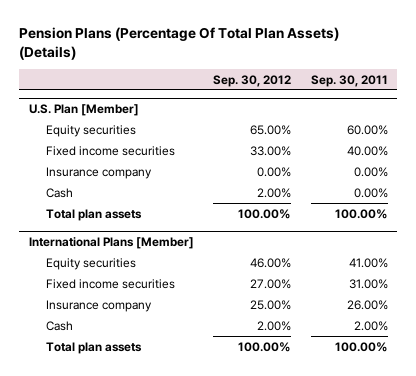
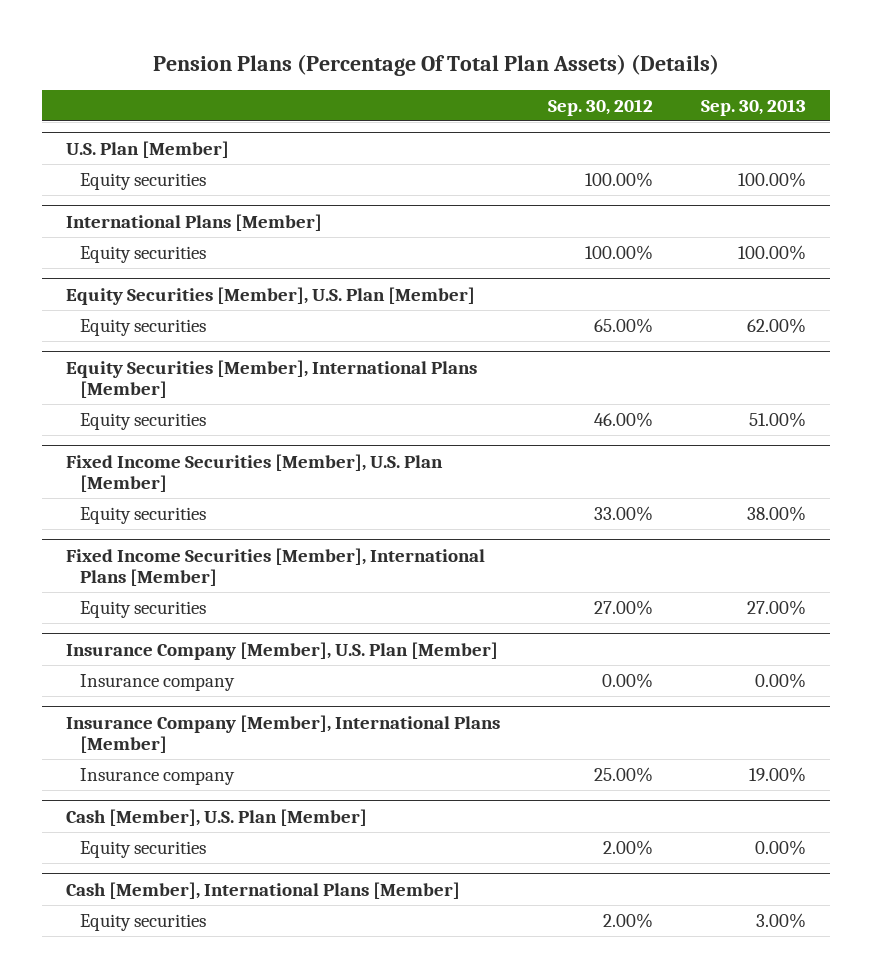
- | Sep. 30, 2012 | Sep. 30, 2011
+ | Sep. 30, 2012 | Sep. 30, 2013
@ U.S. Plan [Member]
- Equity securities | 65.00% | 60.00%
- Fixed income securities | 33.00% | 40.00%
- Insurance company | 0.00% | 0.00%
- Cash | 2.00% | 0.00%
- Total plan assets | 100.00% | 100.00%
+ Equity securities | 100.00% | 100.00%
@ International Plans [Member]
+ Equity securities | 100.00% | 100.00%
+ Equity Securities [Member], U.S. Plan [Member]
+ Equity securities | 65.00% | 62.00%
+ Equity Securities [Member], International Plans [Member]
@ International Plans [Member]
- Fixed income securities | 27.00% | 31.00%
+ Fixed Income Securities [Member], U.S. Plan [Member]
+ Equity securities | 33.00% | 38.00%
+ Fixed Income Securities [Member], International Plans [Member]
+ Equity securities | 27.00% | 27.00%
+ Insurance Company [Member], U.S. Plan [Member]
+ Insurance company | 0.00% | 0.00%
+ Insurance Company [Member], International Plans [Member]
@ International Plans [Member]
- Cash | 2.00% | 2.00%
- Total plan assets | 100.00% | 100.00%
+ Cash [Member], U.S. Plan [Member]
+ Equity securities | 2.00% | 0.00%
+ Cash [Member], International Plans [Member]
+ Equity securities | 2.00% | 3.00%

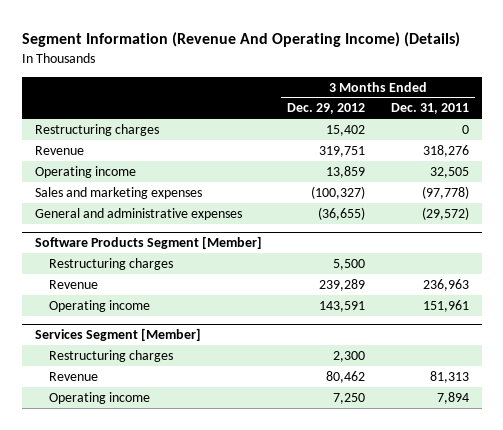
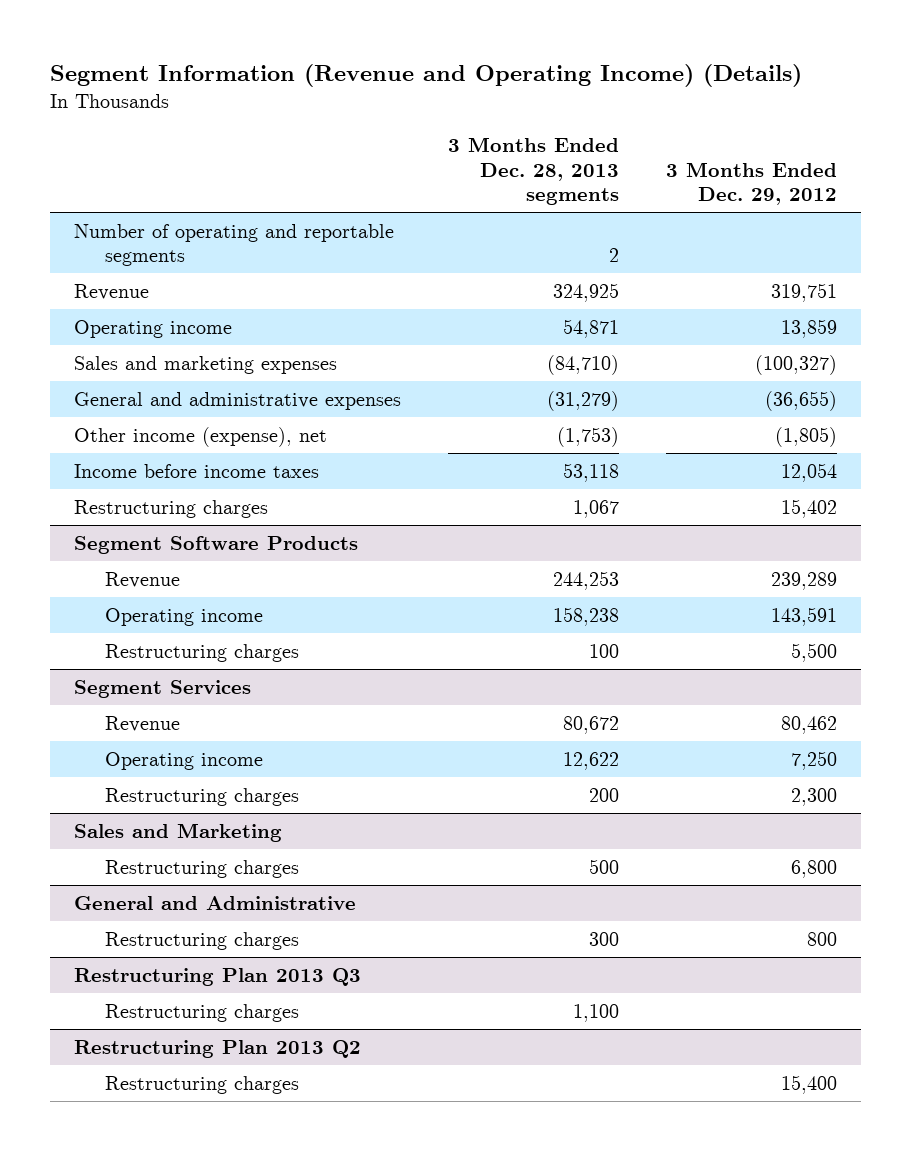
- Segment Information (Revenue And Operating Income) (Details)
+ Segment Information (Revenue and Operating Income) (Details)
- | 3 Months Ended Dec. 29, 2012 | 3 Months Ended Dec. 31, 2011
+ | 3 Months Ended Dec. 28, 2013 segments | 3 Months Ended Dec. 29, 2012
+ Number of operating and reportable segments | 2 |
- Software Products Segment [Member]
- Restructuring charges | 5,500 |
+ Other income (expense), net | (1,753) | (1,805)
+ Income before income taxes | 53,118 | 12,054
moved down: Restructuring charges | 1,067 | 15,402
+ Segment Software Products
- Services Segment [Member]
- Restructuring charges | 2,300 |
+ Restructuring charges | 100 | 5,500
+ Segment Services
+ Restructuring charges | 200 | 2,300
+ Sales and Marketing
+ Restructuring charges | 500 | 6,800
+ General and Administrative
+ Restructuring charges | 300 | 800
+ Restructuring Plan 2013 Q3
+ Restructuring charges | 1,100 |
+ Restructuring Plan 2013 Q2
+ Restructuring charges | | 15,400

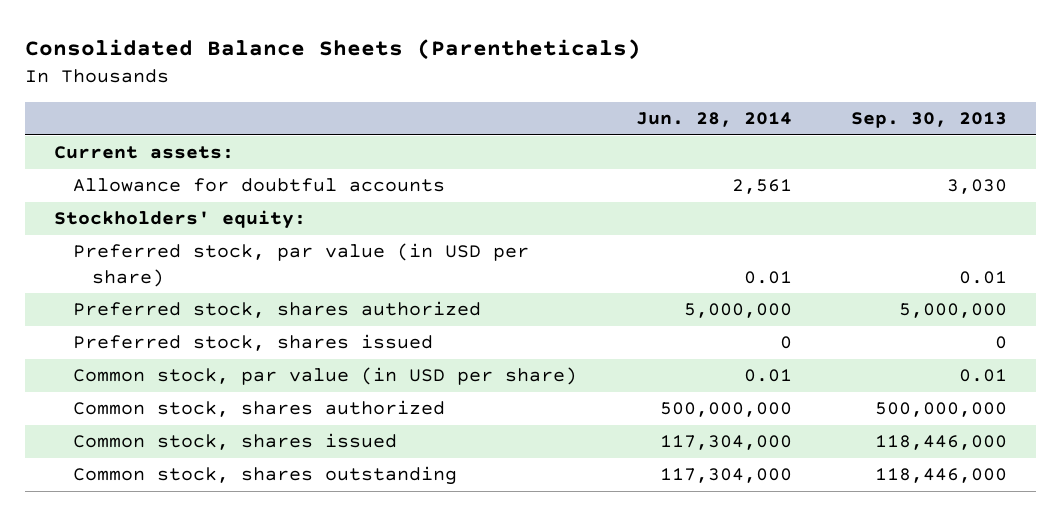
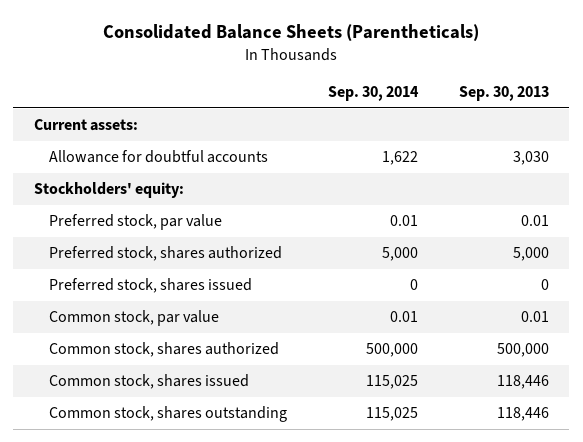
- | Jun. 28, 2014 | Sep. 30, 2013
+ | Sep. 30, 2014 | Sep. 30, 2013
- Preferred stock, par value (in USD per share) | 0.01 | 0.01
- Preferred stock, shares authorized | 5,000,000 | 5,000,000
+ Preferred stock, par value | 0.01 | 0.01
+ Preferred stock, shares authorized | 5,000 | 5,000
- Common stock, par value (in USD per share) | 0.01 | 0.01
- Common stock, shares authorized | 500,000,000 | 500,000,000
- Common stock, shares issued | 117,304,000 | 118,446,000
- Common stock, shares outstanding | 117,304,000 | 118,446,000
+ Common stock, par value | 0.01 | 0.01
+ Common stock, shares authorized | 500,000 | 500,000
+ Common stock, shares issued | 115,025 | 118,446
+ Common stock, shares outstanding | 115,025 | 118,446

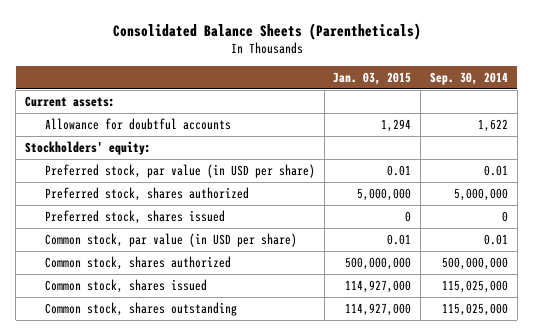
- | Sep. 30, 2014 | Sep. 30, 2013
+ | Jan. 03, 2015 | Sep. 30, 2014
- Preferred stock, par value | 0.01 | 0.01
- Preferred stock, shares authorized | 5,000 | 5,000
+ Preferred stock, par value (in USD per share) | 0.01 | 0.01
+ Preferred stock, shares authorized | 5,000,000 | 5,000,000
- Common stock, par value | 0.01 | 0.01
- Common stock, shares authorized | 500,000 | 500,000
- Common stock, shares issued | 115,025 | 118,446
- Common stock, shares outstanding | 115,025 | 118,446
+ Common stock, par value (in USD per share) | 0.01 | 0.01
+ Common stock, shares authorized | 500,000,000 | 500,000,000
+ Common stock, shares issued | 114,927,000 | 115,025,000
+ Common stock, shares outstanding | 114,927,000 | 115,025,000

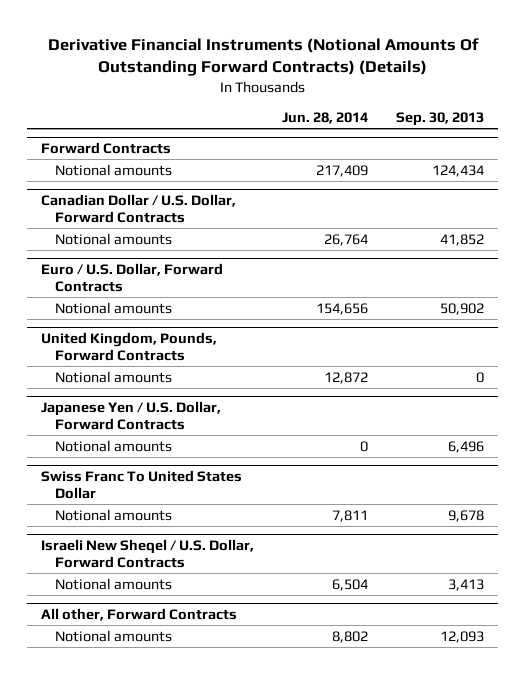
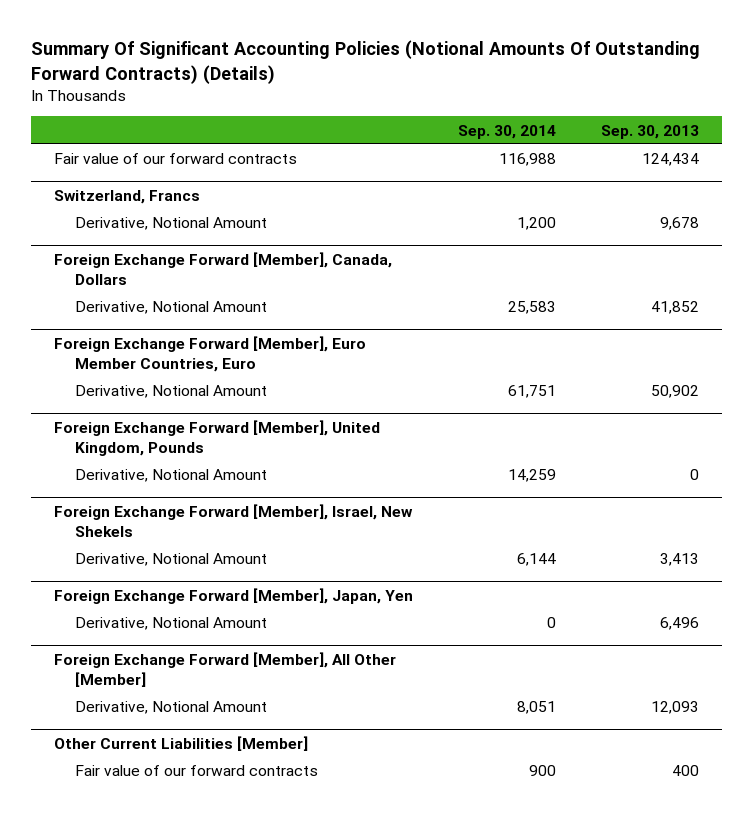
- Derivative Financial Instruments (Notional Amounts Of Outstanding Forward Contracts) (Details)
+ Summary Of Significant Accounting Policies (Notional Amounts Of Outstanding Forward Contracts) (Details)
- | Jun. 28, 2014 | Sep. 30, 2013
+ | Sep. 30, 2014 | Sep. 30, 2013
- Forward Contracts
- Notional amounts | 217,409 | 124,434
- Canadian Dollar / U.S. Dollar, Forward Contracts
- Notional amounts | 26,764 | 41,852
- Euro / U.S. Dollar, Forward Contracts
- Notional amounts | 154,656 | 50,902
- United Kingdom, Pounds, Forward Contracts
- Notional amounts | 12,872 | 0
- Japanese Yen / U.S. Dollar, Forward Contracts
- Notional amounts | 0 | 6,496
- Swiss Franc To United States Dollar
- Notional amounts | 7,811 | 9,678
- Israeli New Sheqel / U.S. Dollar, Forward Contracts
- Notional amounts | 6,504 | 3,413
- All other, Forward Contracts
- Notional amounts | 8,802 | 12,093
+ Fair value of our forward contracts | 116,988 | 124,434
+ Switzerland, Francs
+ Derivative, Notional Amount | 1,200 | 9,678
+ Foreign Exchange Forward [Member], Canada, Dollars
+ Derivative, Notional Amount | 25,583 | 41,852
+ Foreign Exchange Forward [Member], Euro Member Countries, Euro
+ Derivative, Notional Amount | 61,751 | 50,902
+ Foreign Exchange Forward [Member], United Kingdom, Pounds
+ Derivative, Notional Amount | 14,259 | 0
+ Foreign Exchange Forward [Member], Israel, New Shekels
+ Derivative, Notional Amount | 6,144 | 3,413
+ Foreign Exchange Forward [Member], Japan, Yen
+ Derivative, Notional Amount | 0 | 6,496
+ Foreign Exchange Forward [Member], All Other [Member]
+ Derivative, Notional Amount | 8,051 | 12,093
+ Other Current Liabilities [Member]
+ Fair value of our forward contracts | 900 | 400

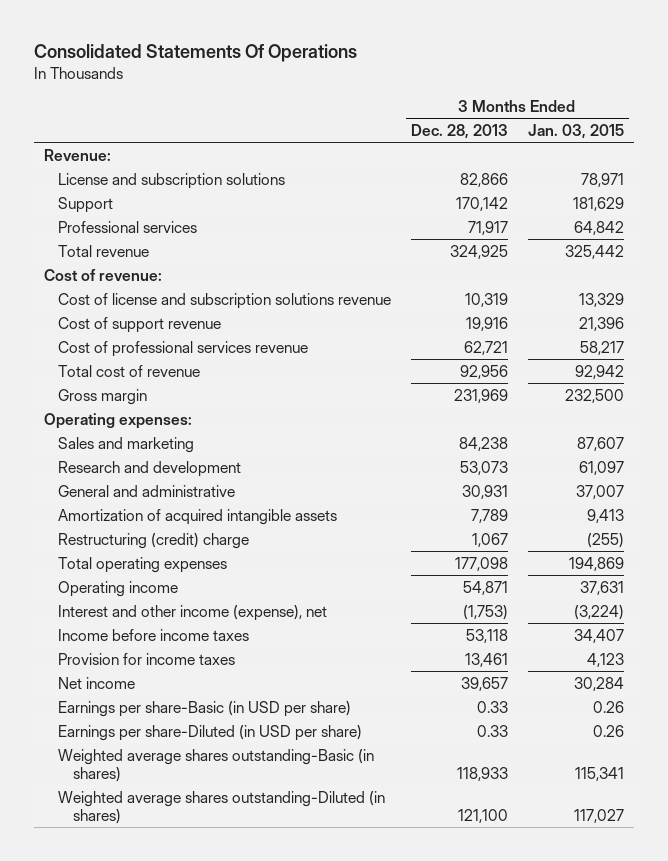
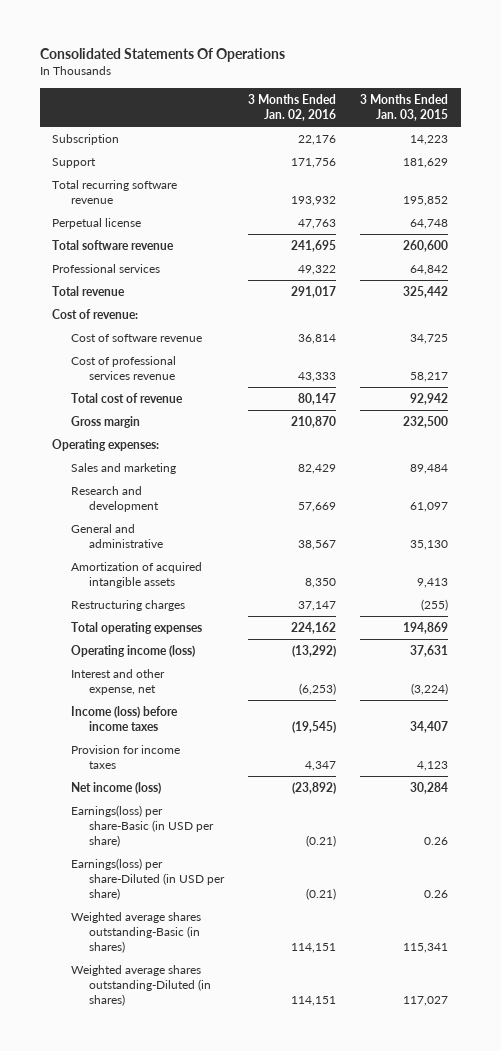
- | 3 Months Ended Dec. 28, 2013 | 3 Months Ended Jan. 03, 2015
+ | 3 Months Ended Jan. 02, 2016 | 3 Months Ended Jan. 03, 2015
- Revenue:
- License and subscription solutions | 82,866 | 78,971
+ Subscription | 22,176 | 14,223
+ Total recurring software revenue | 193,932 | 195,852
+ Perpetual license | 47,763 | 64,748
+ Total software revenue | 241,695 | 260,600
- Cost of license and subscription solutions revenue | 10,319 | 13,329
- Cost of support revenue | 19,916 | 21,396
+ Cost of software revenue | 36,814 | 34,725
- Sales and marketing | 84,238 | 87,607
+ Sales and marketing | 82,429 | 89,484
- General and administrative | 30,931 | 37,007
+ General and administrative | 38,567 | 35,130
- Restructuring (credit) charge | 1,067 | (255)
+ Restructuring charges | 37,147 | (255)
- Operating income | 54,871 | 37,631
- Interest and other income (expense), net | (1,753) | (3,224)
- Income before income taxes | 53,118 | 34,407
+ Operating income (loss) | (13,292) | 37,631
+ Interest and other expense, net | (6,253) | (3,224)
+ Income (loss) before income taxes | (19,545) | 34,407
- Net income | 39,657 | 30,284
- Earnings per share-Basic (in USD per share) | 0.33 | 0.26
- Earnings per share-Diluted (in USD per share) | 0.33 | 0.26
+ Net income (loss) | (23,892) | 30,284
+ Earnings(loss) per share-Basic (in USD per share) | (0.21) | 0.26
+ Earnings(loss) per share-Diluted (in USD per share) | (0.21) | 0.26

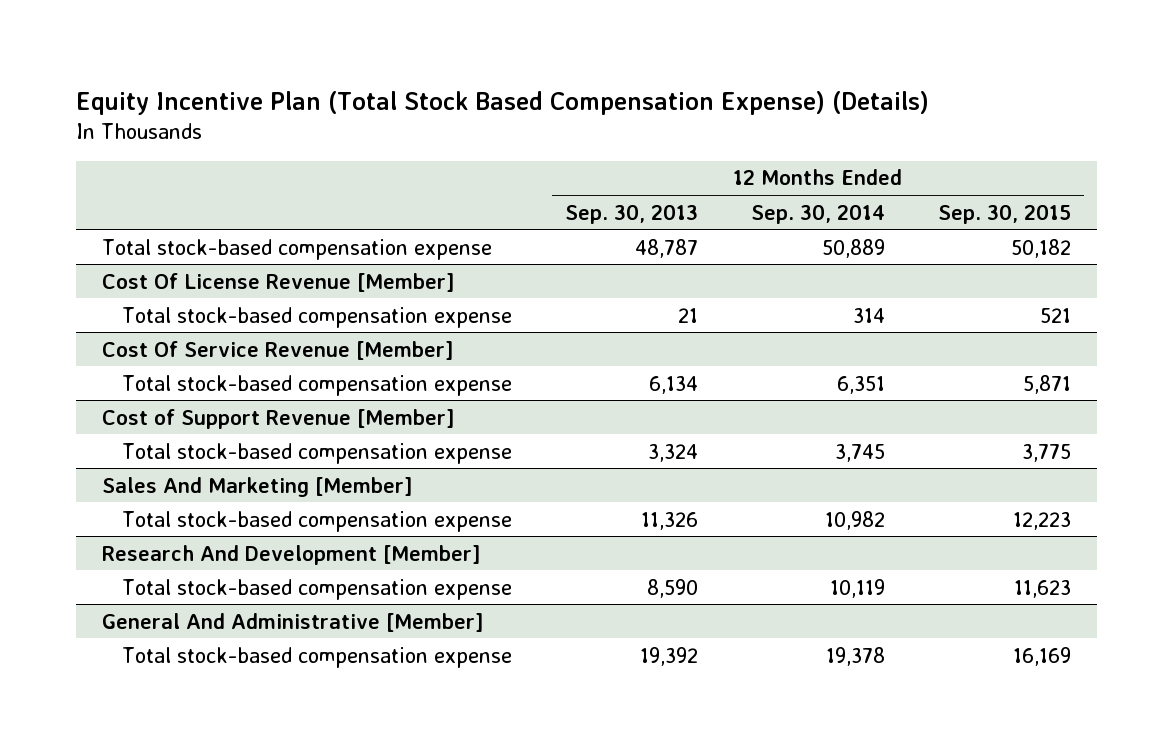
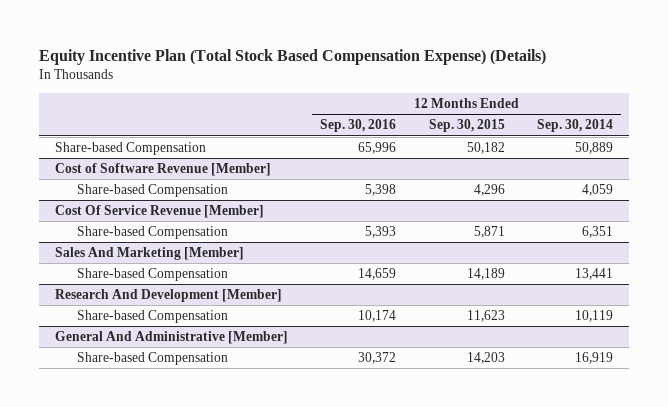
- | 12 Months Ended Sep. 30, 2013 | 12 Months Ended Sep. 30, 2014 | 12 Months Ended Sep. 30, 2015
+ | 12 Months Ended Sep. 30, 2016 | 12 Months Ended Sep. 30, 2015 | 12 Months Ended Sep. 30, 2014
- Total stock-based compensation expense | 48,787 | 50,889 | 50,182
- Cost Of License Revenue [Member]
- Total stock-based compensation expense | 21 | 314 | 521
+ Share-based Compensation | 65,996 | 50,182 | 50,889
+ Cost of Software Revenue [Member]
+ Share-based Compensation | 5,398 | 4,296 | 4,059
@ Cost Of Service Revenue [Member]
- Total stock-based compensation expense | 6,134 | 6,351 | 5,871
- Cost of Support Revenue [Member]
- Total stock-based compensation expense | 3,324 | 3,745 | 3,775
@ Cost Of Service Revenue [Member]
+ Share-based Compensation | 5,393 | 5,871 | 6,351
@ Sales And Marketing [Member]
- Total stock-based compensation expense | 11,326 | 10,982 | 12,223
+ Share-based Compensation | 14,659 | 14,189 | 13,441
@ Research And Development [Member]
- Total stock-based compensation expense | 8,590 | 10,119 | 11,623
+ Share-based Compensation | 10,174 | 11,623 | 10,119
@ General And Administrative [Member]
- Total stock-based compensation expense | 19,392 | 19,378 | 16,169
+ Share-based Compensation | 30,372 | 14,203 | 16,919

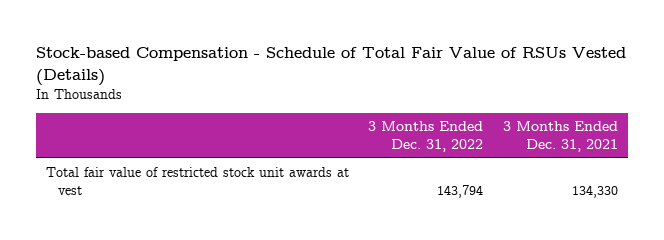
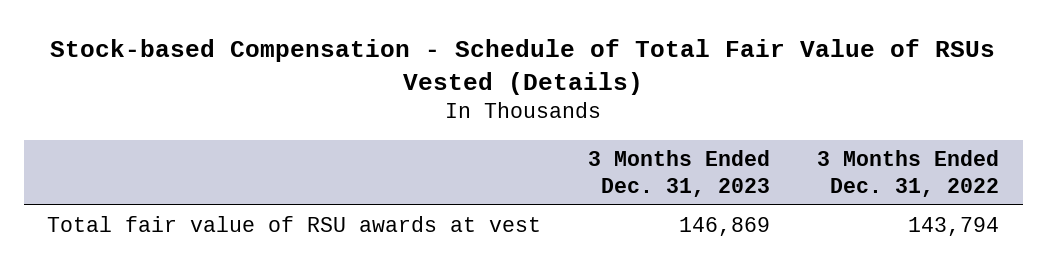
- | 3 Months Ended Dec. 31, 2022 | 3 Months Ended Dec. 31, 2021
+ | 3 Months Ended Dec. 31, 2023 | 3 Months Ended Dec. 31, 2022
- Total fair value of restricted stock unit awards at vest | 143,794 | 134,330
+ Total fair value of RSU awards at vest | 146,869 | 143,794

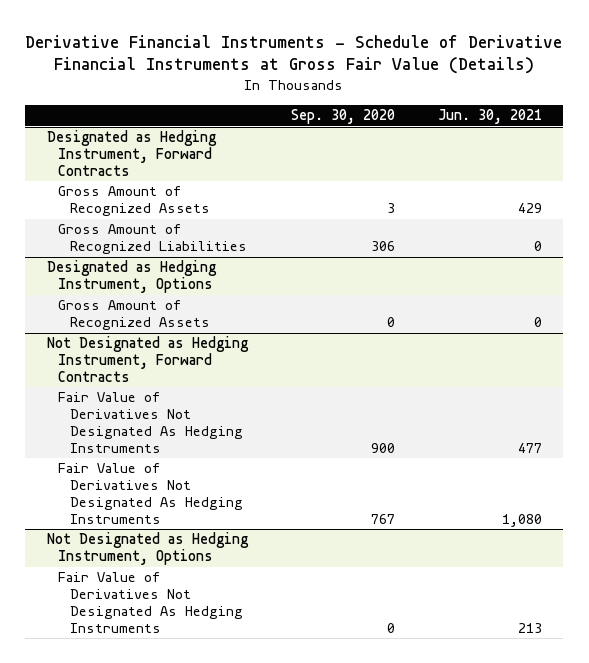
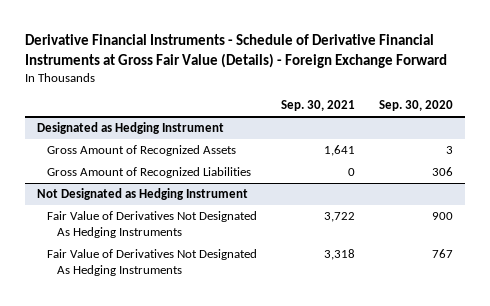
- Derivative Financial Instruments - Schedule of Derivative Financial Instruments at Gross Fair Value (Details)
+ Derivative Financial Instruments - Schedule of Derivative Financial Instruments at Gross Fair Value (Details) - Foreign Exchange Forward
- | Sep. 30, 2020 | Jun. 30, 2021
+ | Sep. 30, 2021 | Sep. 30, 2020
- Designated as Hedging Instrument, Forward Contracts
+ Designated as Hedging Instrument
- Designated as Hedging Instrument, Options
- Gross Amount of Recognized Assets | 0 | 0
- Not Designated as Hedging Instrument, Forward Contracts
+ Not Designated as Hedging Instrument
- Not Designated as Hedging Instrument, Options
- Fair Value of Derivatives Not Designated As Hedging Instruments | 0 | 213

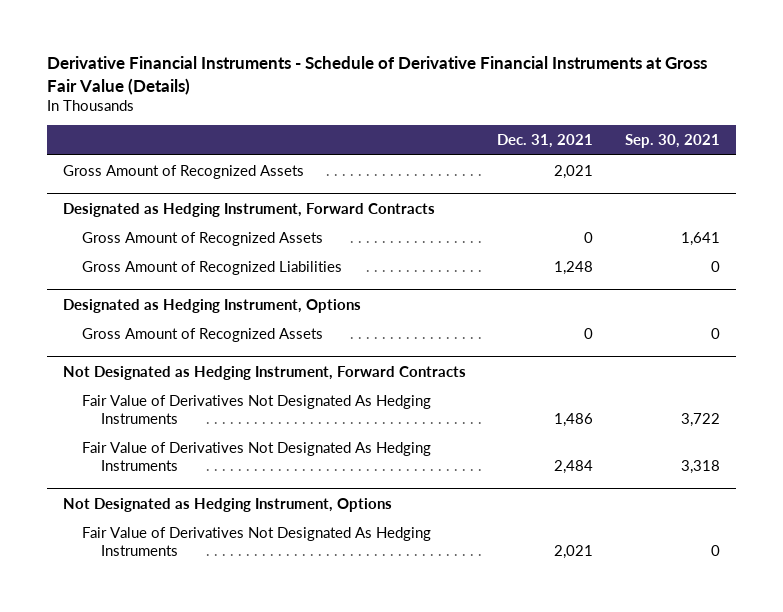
- Derivative Financial Instruments - Schedule of Derivative Financial Instruments at Gross Fair Value (Details) - Foreign Exchange Forward
+ Derivative Financial Instruments - Schedule of Derivative Financial Instruments at Gross Fair Value (Details)
- | Sep. 30, 2021 | Sep. 30, 2020
+ | Dec. 31, 2021 | Sep. 30, 2021
- Designated as Hedging Instrument
+ Gross Amount of Recognized Assets | 2,021 |
+ Designated as Hedging Instrument, Forward Contracts
- Not Designated as Hedging Instrument
+ Designated as Hedging Instrument, Options
+ Gross Amount of Recognized Assets | 0 | 0
+ Not Designated as Hedging Instrument, Forward Contracts
+ Not Designated as Hedging Instrument, Options
+ Fair Value of Derivatives Not Designated As Hedging Instruments | 2,021 | 0

